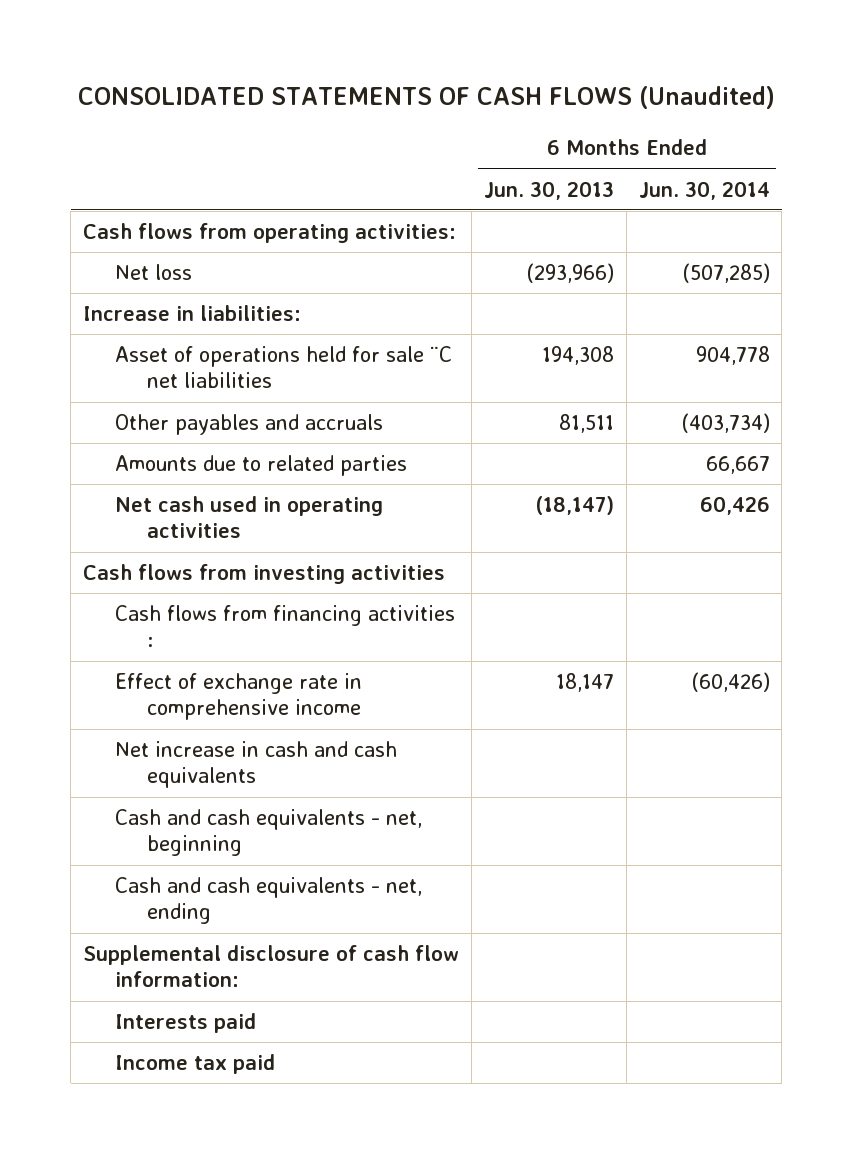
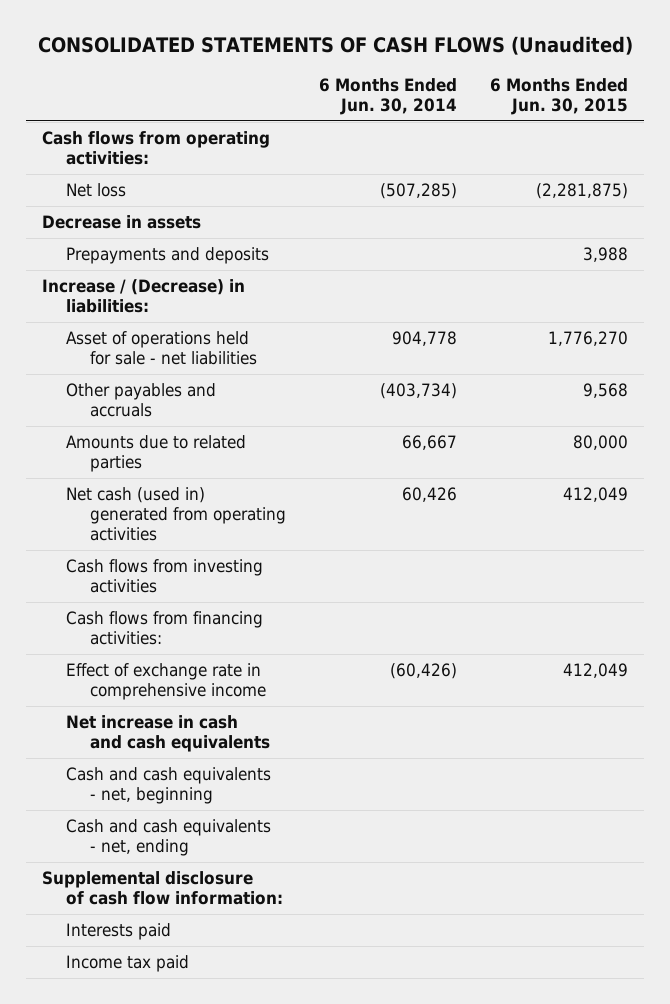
- | 6 Months Ended Jun. 30, 2013 | 6 Months Ended Jun. 30, 2014
+ | 6 Months Ended Jun. 30, 2014 | 6 Months Ended Jun. 30, 2015
- Increase in liabilities:
- Asset of operations held for sale ¨C net liabilities | 194,308 | 904,778
+ Decrease in assets
+ Prepayments and deposits | | 3,988
+ Increase / (Decrease) in liabilities:
+ Asset of operations held for sale - net liabilities | 904,778 | 1,776,270
- Net cash used in operating activities | (18,147) | 60,426
+ Net cash (used in) generated from operating activities | 60,426 | 412,049
- Cash flows from financing activities :
+ Cash flows from financing activities:

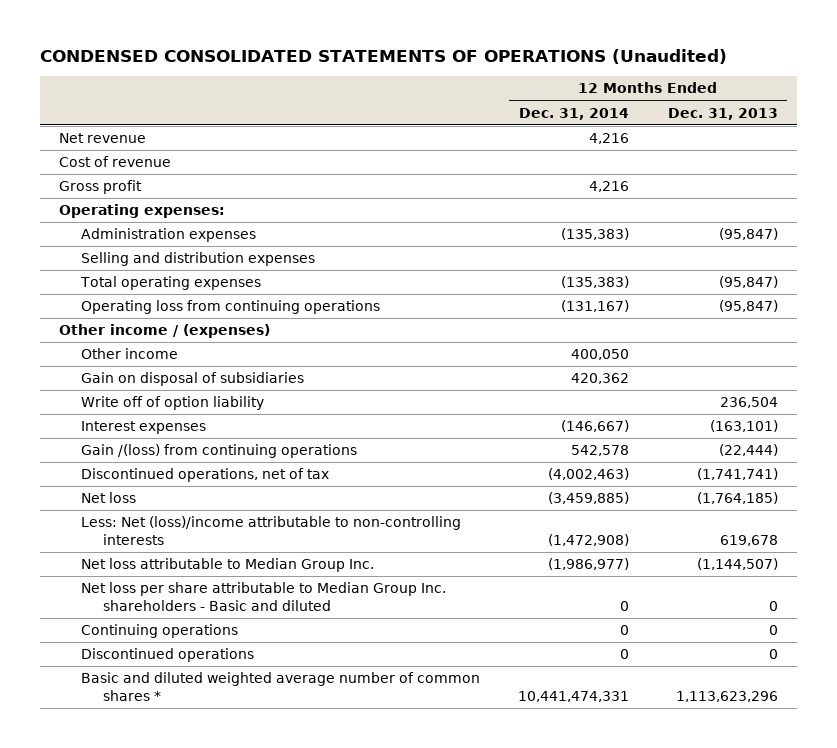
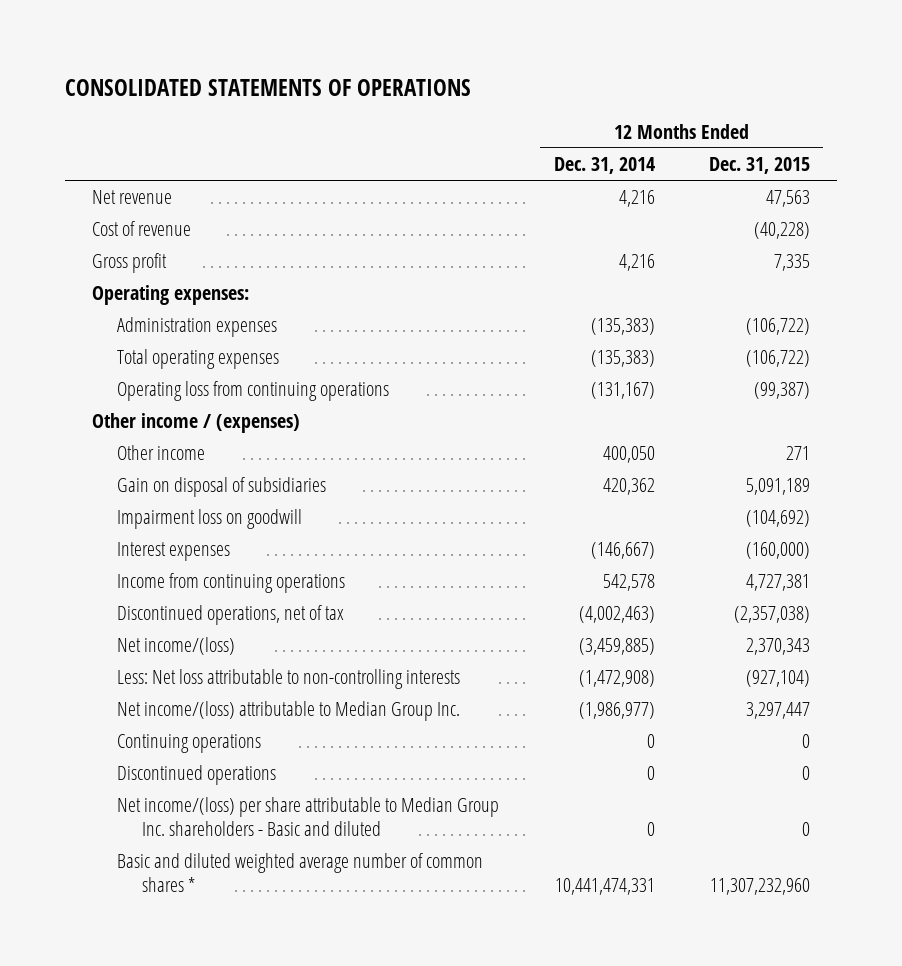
- CONDENSED CONSOLIDATED STATEMENTS OF OPERATIONS (Unaudited)
+ CONSOLIDATED STATEMENTS OF OPERATIONS
- | 12 Months Ended Dec. 31, 2014 | 12 Months Ended Dec. 31, 2013
+ | 12 Months Ended Dec. 31, 2014 | 12 Months Ended Dec. 31, 2015
- Selling and distribution expenses
- Write off of option liability | | 236,504
+ Impairment loss on goodwill | | (104,692)
- Gain /(loss) from continuing operations | 542,578 | (22,444)
+ Income from continuing operations | 542,578 | 4,727,381
- Net loss | (3,459,885) | (1,764,185)
- Less: Net (loss)/income attributable to non-controlling interests | (1,472,908) | 619,678
- Net loss attributable to Median Group Inc. | (1,986,977) | (1,144,507)
- Net loss per share attributable to Median Group Inc. shareholders - Basic and diluted | 0 | 0
+ Net income/(loss) | (3,459,885) | 2,370,343
+ Less: Net loss attributable to non-controlling interests | (1,472,908) | (927,104)
+ Net income/(loss) attributable to Median Group Inc. | (1,986,977) | 3,297,447
+ Net income/(loss) per share attributable to Median Group Inc. shareholders - Basic and diluted | 0 | 0

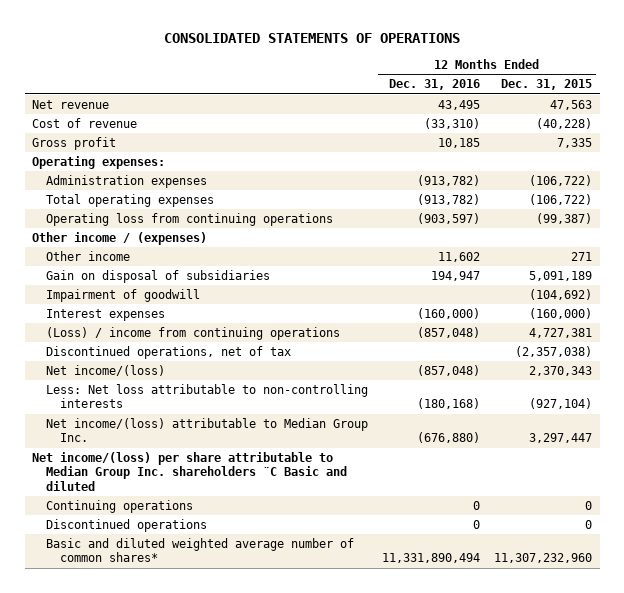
- | 12 Months Ended Dec. 31, 2014 | 12 Months Ended Dec. 31, 2015
+ | 12 Months Ended Dec. 31, 2016 | 12 Months Ended Dec. 31, 2015
- Impairment loss on goodwill | | (104,692)
+ Impairment of goodwill | | (104,692)
- Income from continuing operations | 542,578 | 4,727,381
+ (Loss) / income from continuing operations | (857,048) | 4,727,381
+ Net income/(loss) per share attributable to Median Group Inc. shareholders ¨C Basic and diluted
- Net income/(loss) per share attributable to Median Group Inc. shareholders - Basic and diluted | 0 | 0
- Basic and diluted weighted average number of common shares * | 10,441,474,331 | 11,307,232,960
+ Basic and diluted weighted average number of common shares* | 11,331,890,494 | 11,307,232,960

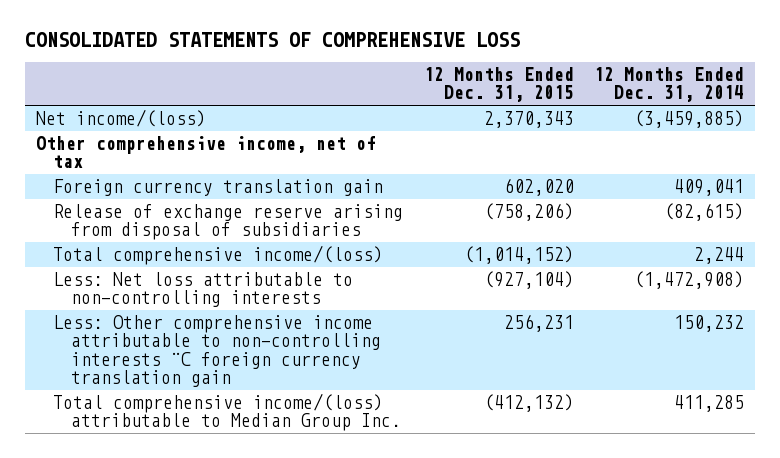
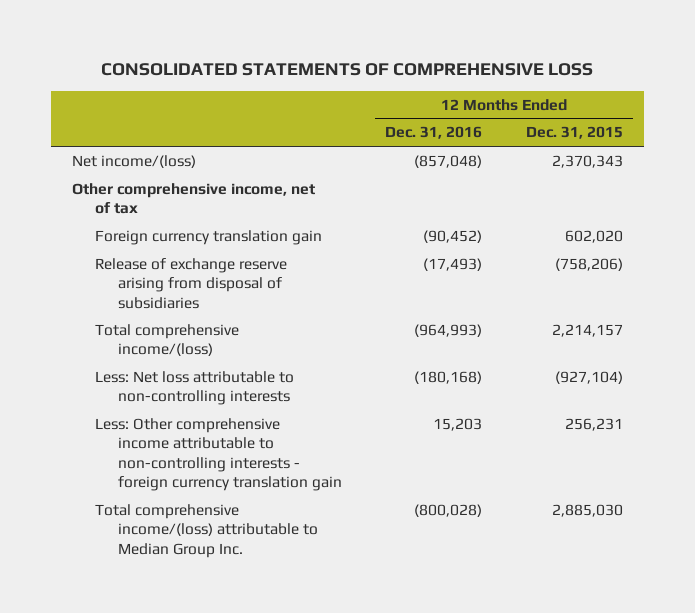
- | 12 Months Ended Dec. 31, 2015 | 12 Months Ended Dec. 31, 2014
+ | 12 Months Ended Dec. 31, 2016 | 12 Months Ended Dec. 31, 2015
- Total comprehensive income/(loss) | (1,014,152) | 2,244
+ Total comprehensive income/(loss) | (964,993) | 2,214,157
- Less: Other comprehensive income attributable to non-controlling interests ¨C foreign currency translation gain | 256,231 | 150,232
- Total comprehensive income/(loss) attributable to Median Group Inc. | (412,132) | 411,285
+ Less: Other comprehensive income attributable to non-controlling interests - foreign currency translation gain | 15,203 | 256,231
+ Total comprehensive income/(loss) attributable to Median Group Inc. | (800,028) | 2,885,030

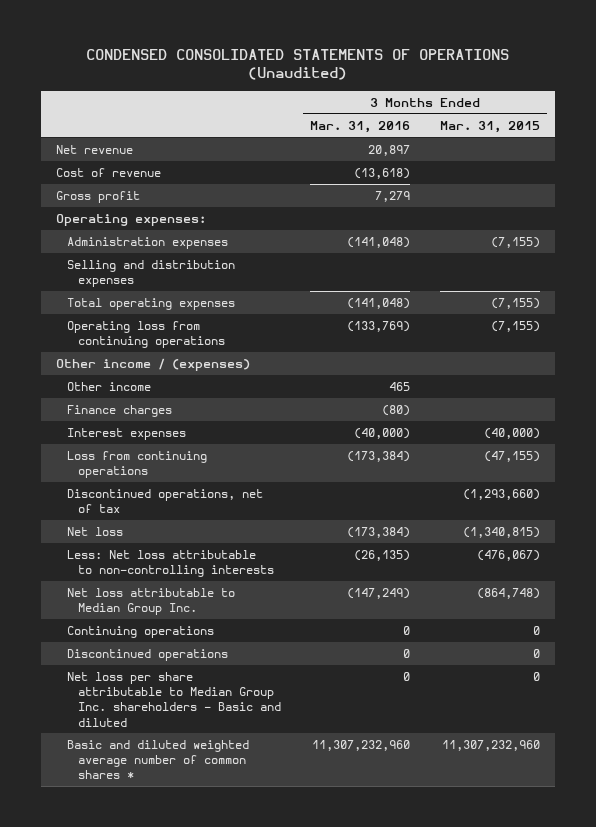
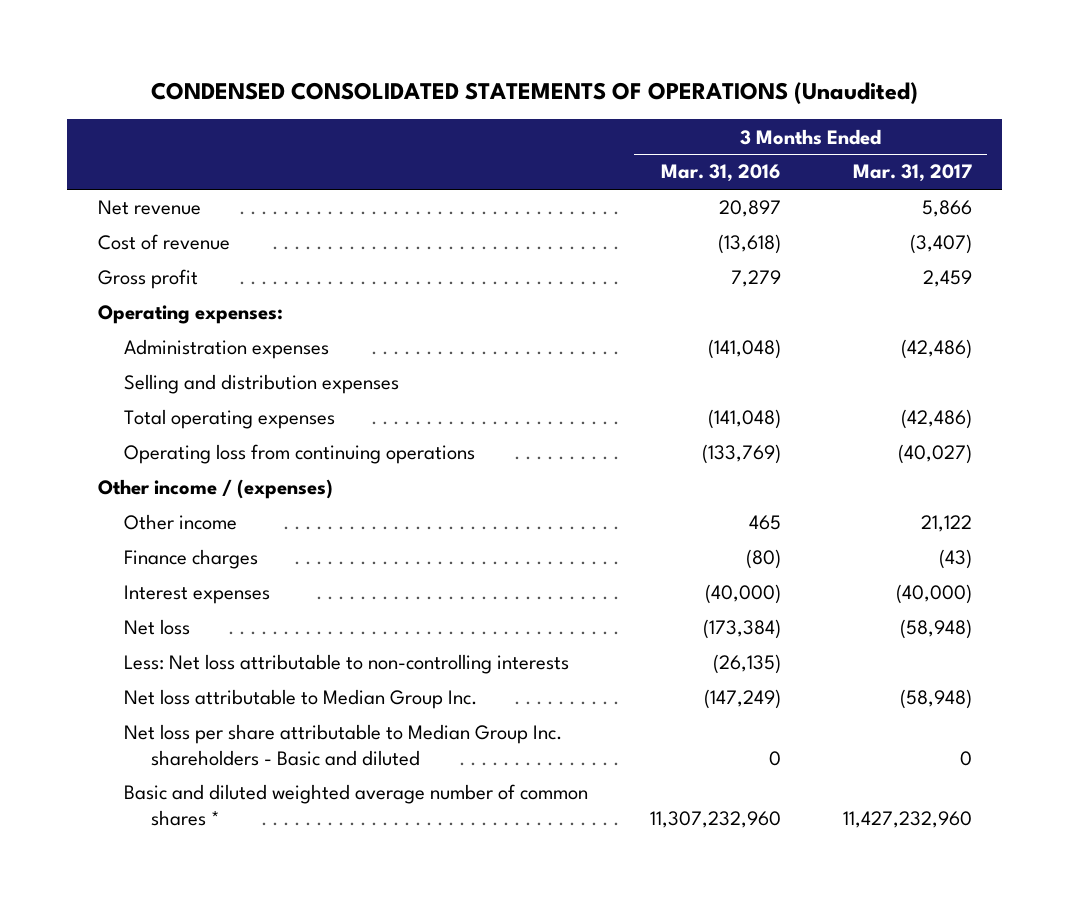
- | 3 Months Ended Mar. 31, 2016 | 3 Months Ended Mar. 31, 2015
+ | 3 Months Ended Mar. 31, 2016 | 3 Months Ended Mar. 31, 2017
- Loss from continuing operations | (173,384) | (47,155)
- Discontinued operations, net of tax | | (1,293,660)
- Continuing operations | 0 | 0
- Discontinued operations | 0 | 0

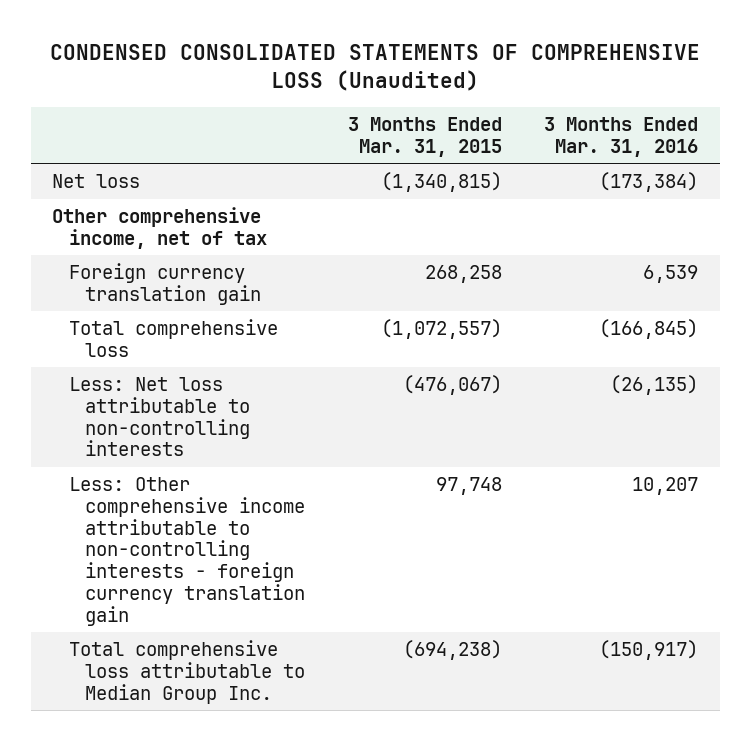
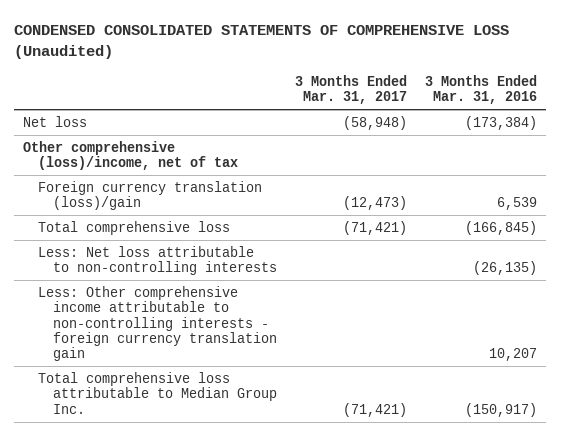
- | 3 Months Ended Mar. 31, 2015 | 3 Months Ended Mar. 31, 2016
+ | 3 Months Ended Mar. 31, 2017 | 3 Months Ended Mar. 31, 2016
- Other comprehensive income, net of tax
- Foreign currency translation gain | 268,258 | 6,539
+ Other comprehensive (loss)/income, net of tax
+ Foreign currency translation (loss)/gain | (12,473) | 6,539

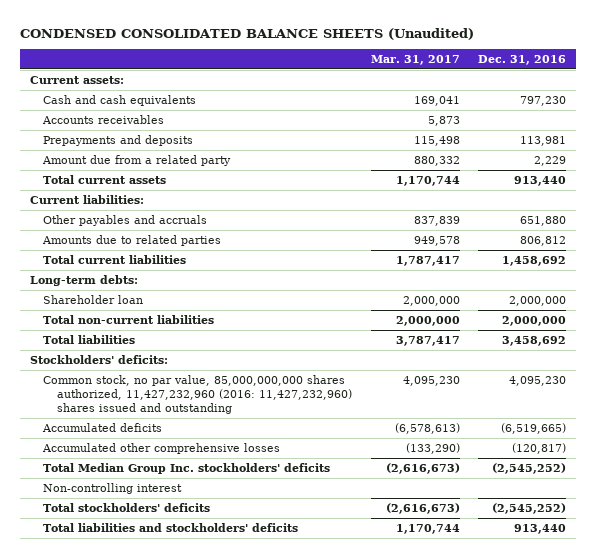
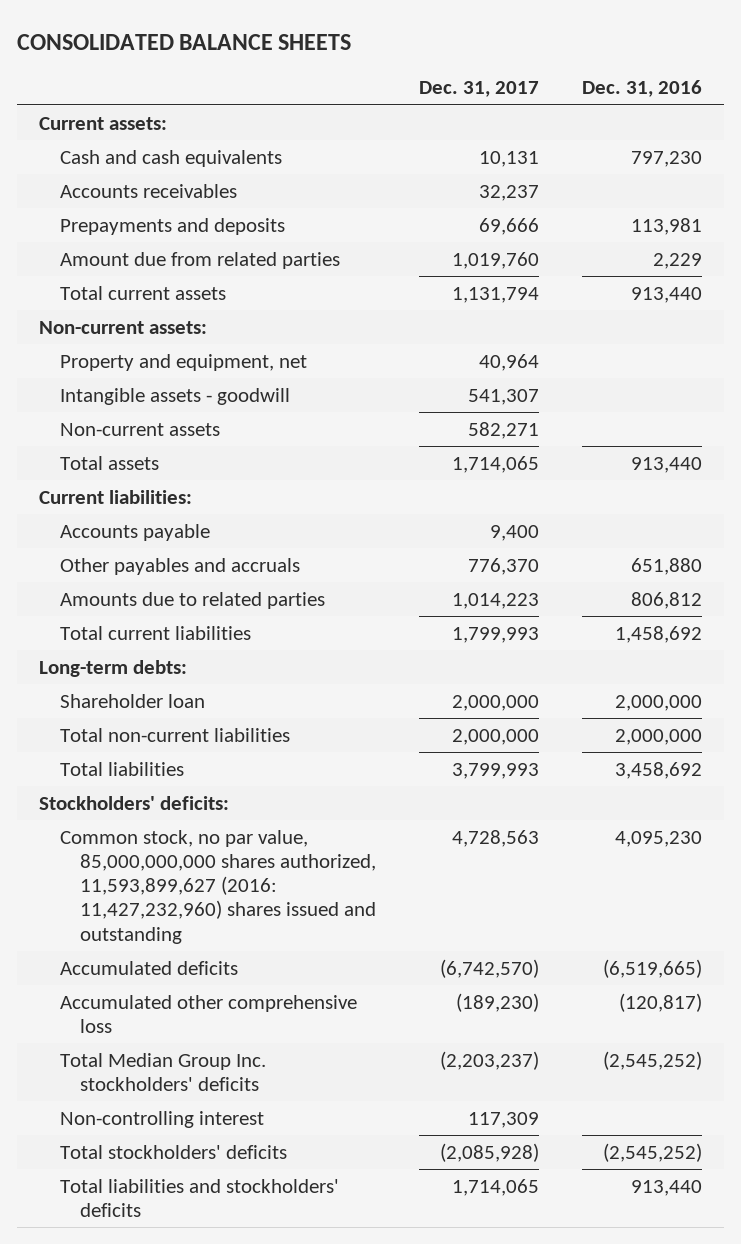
- CONDENSED CONSOLIDATED BALANCE SHEETS (Unaudited)
+ CONSOLIDATED BALANCE SHEETS
- | Mar. 31, 2017 | Dec. 31, 2016
+ | Dec. 31, 2017 | Dec. 31, 2016
- Amount due from a related party | 880,332 | 2,229
+ Amount due from related parties | 1,019,760 | 2,229
+ Non-current assets:
+ Property and equipment, net | 40,964 |
+ Intangible assets - goodwill | 541,307 |
+ Non-current assets | 582,271 |
+ Total assets | 1,714,065 | 913,440
+ Accounts payable | 9,400 |
- Common stock, no par value, 85,000,000,000 shares authorized, 11,427,232,960 (2016: 11,427,232,960) shares issued and outstanding | 4,095,230 | 4,095,230
+ Common stock, no par value, 85,000,000,000 shares authorized, 11,593,899,627 (2016: 11,427,232,960) shares issued and outstanding | 4,728,563 | 4,095,230
- Accumulated other comprehensive losses | (133,290) | (120,817)
+ Accumulated other comprehensive loss | (189,230) | (120,817)

